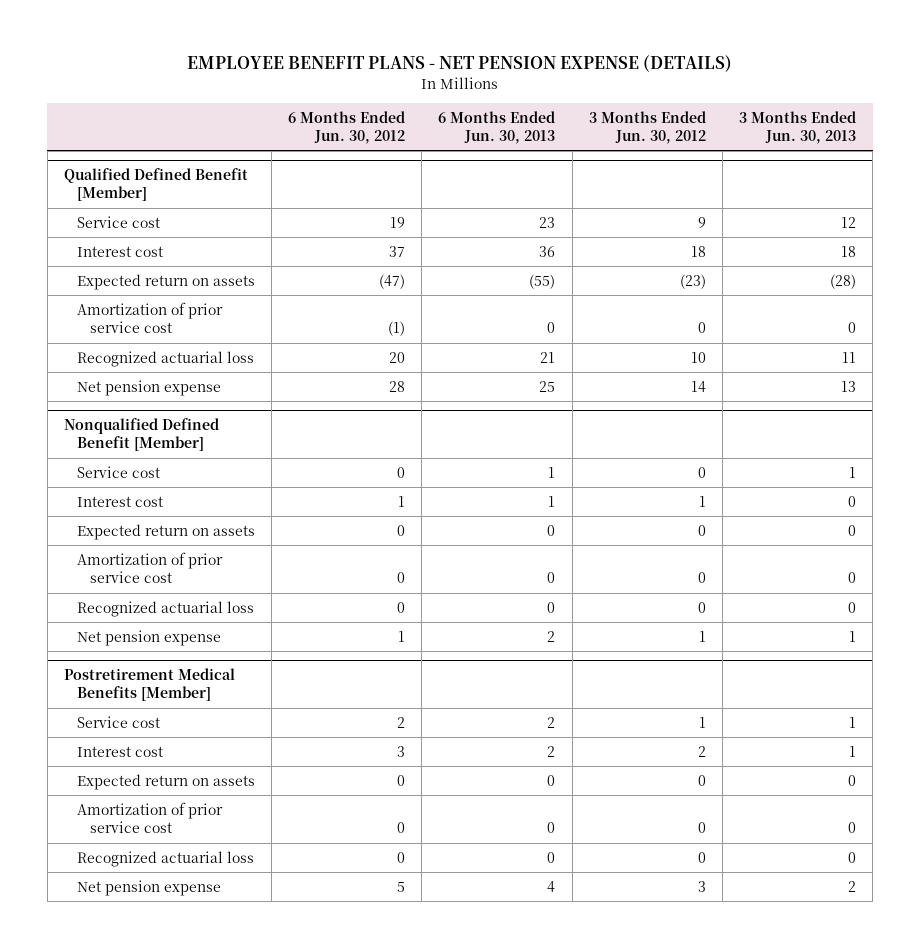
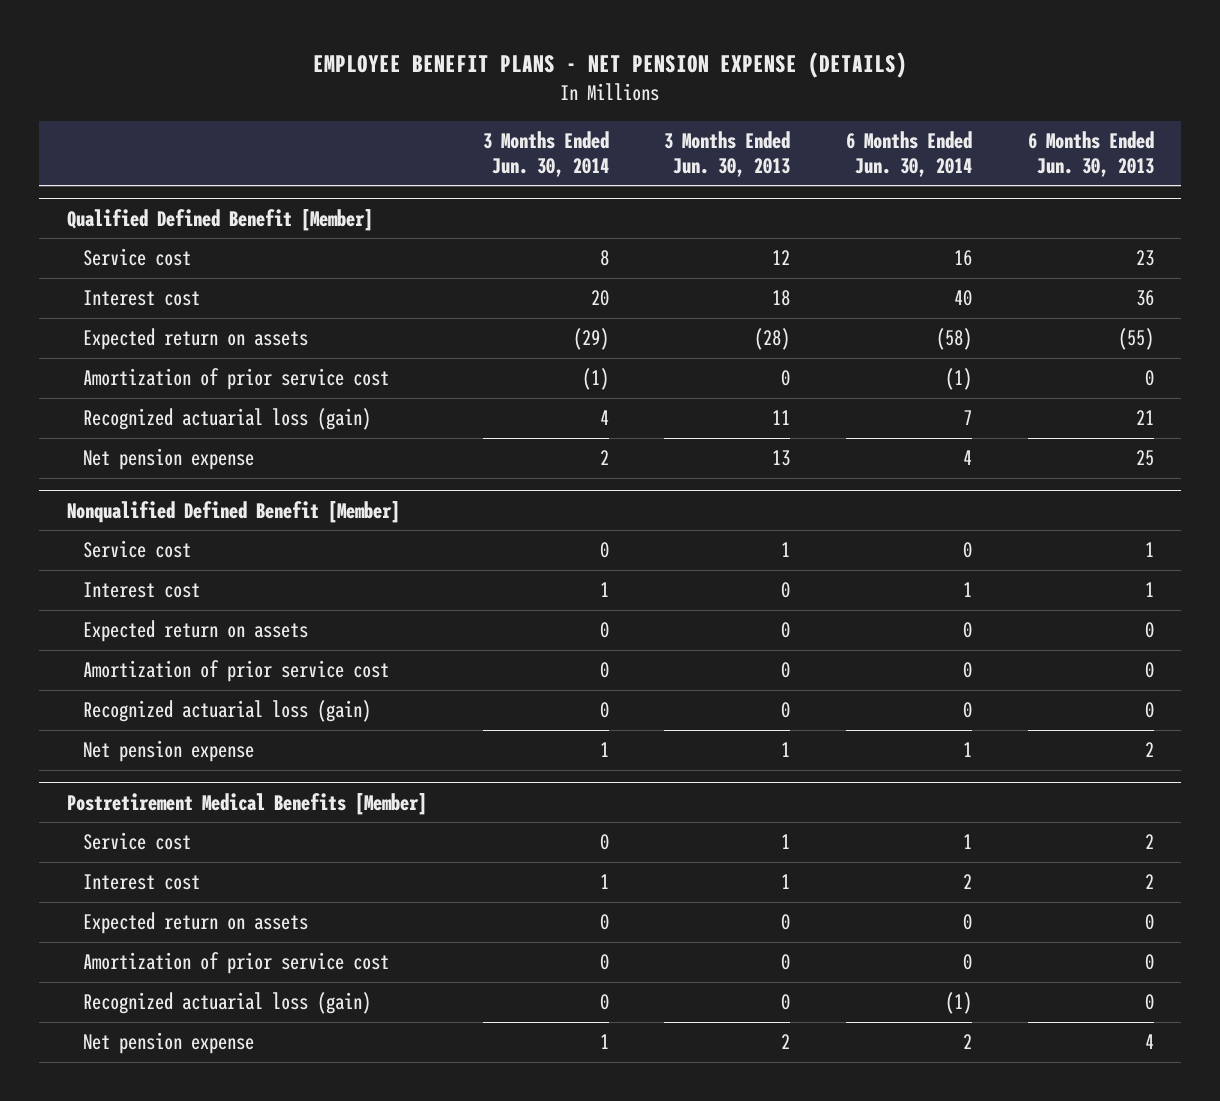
- | 6 Months Ended Jun. 30, 2012 | 6 Months Ended Jun. 30, 2013 | 3 Months Ended Jun. 30, 2012 | 3 Months Ended Jun. 30, 2013
+ | 3 Months Ended Jun. 30, 2014 | 3 Months Ended Jun. 30, 2013 | 6 Months Ended Jun. 30, 2014 | 6 Months Ended Jun. 30, 2013
@ Qualified Defined Benefit [Member]
- Recognized actuarial loss | 20 | 21 | 10 | 11
+ Recognized actuarial loss (gain) | 4 | 11 | 7 | 21
@ Nonqualified Defined Benefit [Member]
- Recognized actuarial loss | 0 | 0 | 0 | 0
+ Recognized actuarial loss (gain) | 0 | 0 | 0 | 0
@ Postretirement Medical Benefits [Member]
- Recognized actuarial loss | 0 | 0 | 0 | 0
+ Recognized actuarial loss (gain) | 0 | 0 | (1) | 0

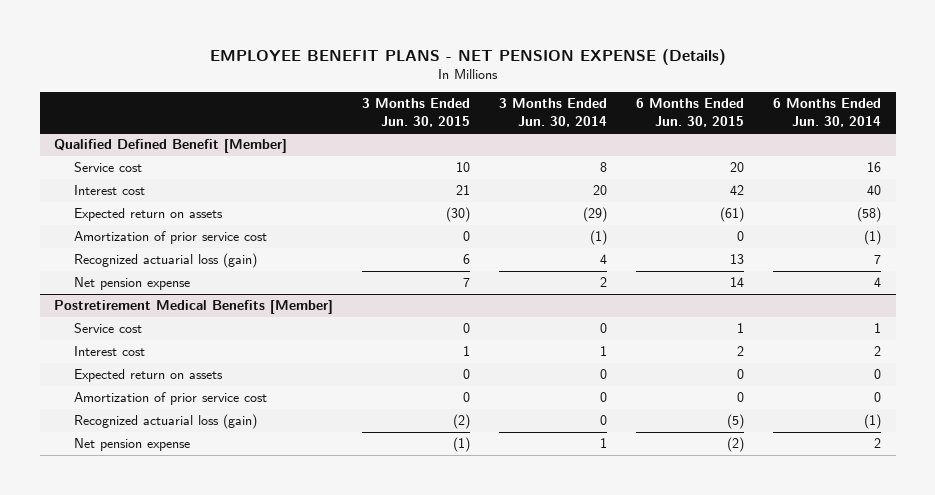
- EMPLOYEE BENEFIT PLANS - NET PENSION EXPENSE (DETAILS)
+ EMPLOYEE BENEFIT PLANS - NET PENSION EXPENSE (Details)
- | 3 Months Ended Jun. 30, 2014 | 3 Months Ended Jun. 30, 2013 | 6 Months Ended Jun. 30, 2014 | 6 Months Ended Jun. 30, 2013
+ | 3 Months Ended Jun. 30, 2015 | 3 Months Ended Jun. 30, 2014 | 6 Months Ended Jun. 30, 2015 | 6 Months Ended Jun. 30, 2014
- Nonqualified Defined Benefit [Member]
- Service cost | 0 | 1 | 0 | 1
- Interest cost | 1 | 0 | 1 | 1
- Expected return on assets | 0 | 0 | 0 | 0
- Amortization of prior service cost | 0 | 0 | 0 | 0
- Recognized actuarial loss (gain) | 0 | 0 | 0 | 0
- Net pension expense | 1 | 1 | 1 | 2

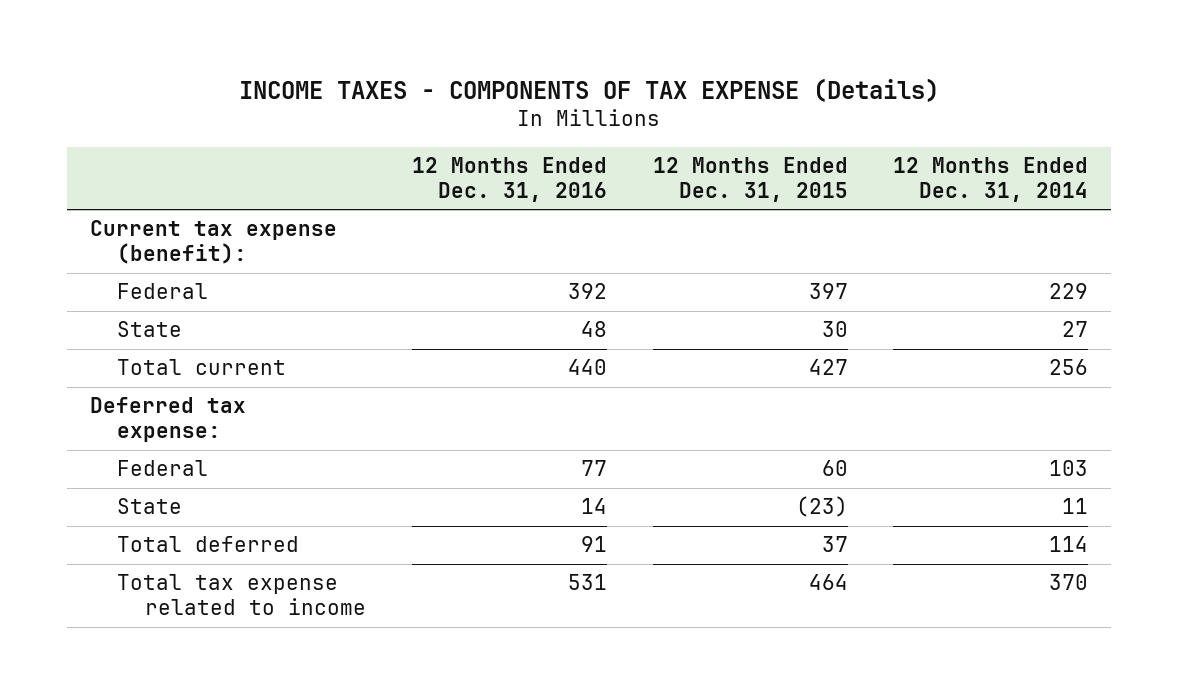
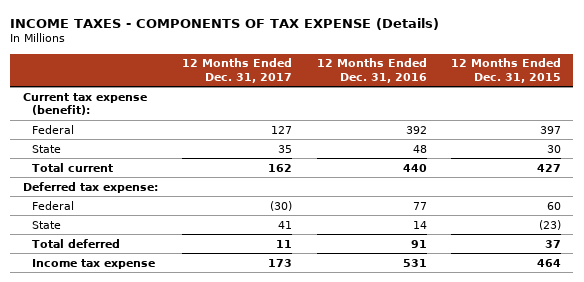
- | 12 Months Ended Dec. 31, 2016 | 12 Months Ended Dec. 31, 2015 | 12 Months Ended Dec. 31, 2014
+ | 12 Months Ended Dec. 31, 2017 | 12 Months Ended Dec. 31, 2016 | 12 Months Ended Dec. 31, 2015
- Total tax expense related to income | 531 | 464 | 370
+ Income tax expense | 173 | 531 | 464

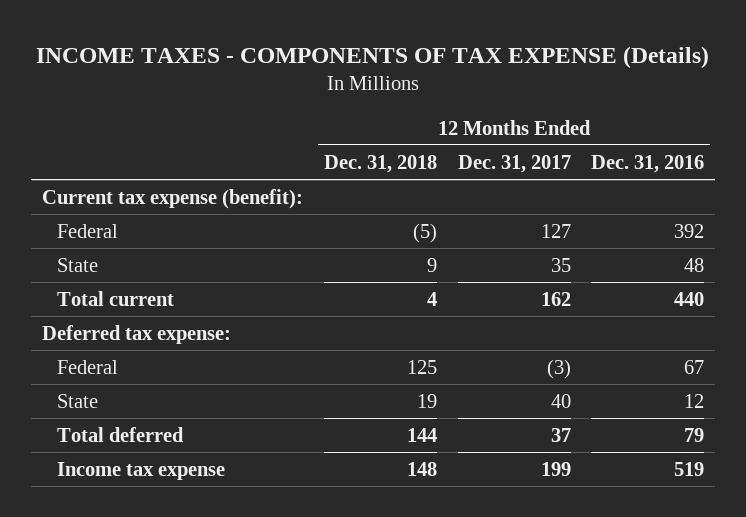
- | 12 Months Ended Dec. 31, 2017 | 12 Months Ended Dec. 31, 2016 | 12 Months Ended Dec. 31, 2015
+ | 12 Months Ended Dec. 31, 2018 | 12 Months Ended Dec. 31, 2017 | 12 Months Ended Dec. 31, 2016
- Federal | (30) | 77 | 60
- State | 41 | 14 | (23)
- Total deferred | 11 | 91 | 37
- Income tax expense | 173 | 531 | 464
+ Federal | 125 | (3) | 67
+ State | 19 | 40 | 12
+ Total deferred | 144 | 37 | 79
+ Income tax expense | 148 | 199 | 519

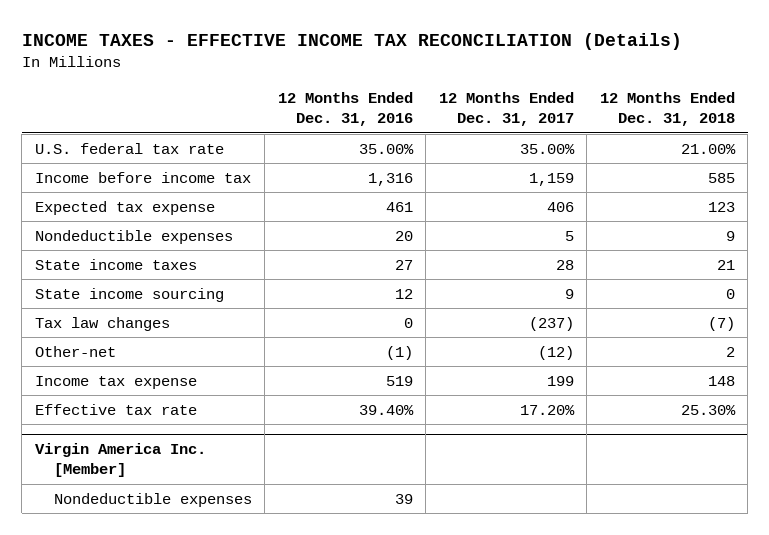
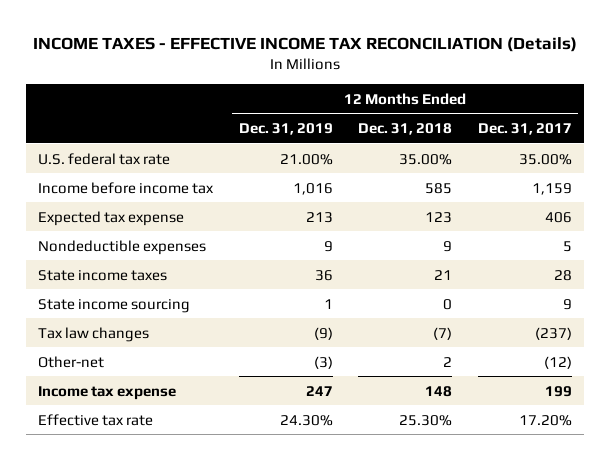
- | 12 Months Ended Dec. 31, 2016 | 12 Months Ended Dec. 31, 2017 | 12 Months Ended Dec. 31, 2018
+ | 12 Months Ended Dec. 31, 2019 | 12 Months Ended Dec. 31, 2018 | 12 Months Ended Dec. 31, 2017
- U.S. federal tax rate | 35.00% | 35.00% | 21.00%
+ U.S. federal tax rate | 21.00% | 35.00% | 35.00%
- Virgin America Inc. [Member]
- Nondeductible expenses | 39 | |

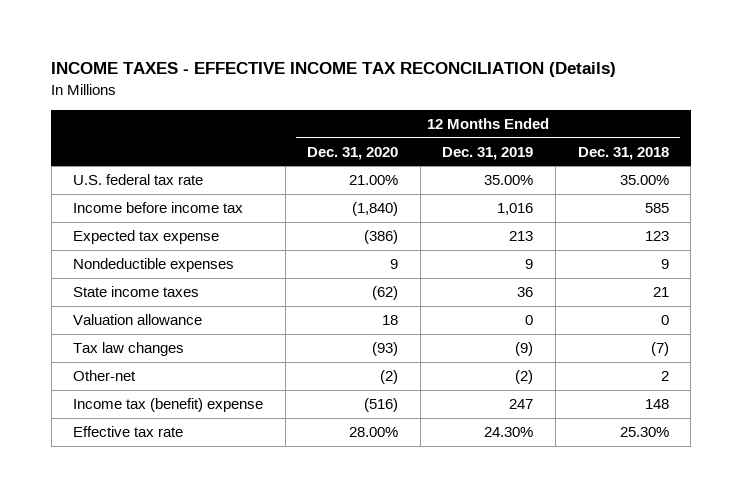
- | 12 Months Ended Dec. 31, 2019 | 12 Months Ended Dec. 31, 2018 | 12 Months Ended Dec. 31, 2017
+ | 12 Months Ended Dec. 31, 2020 | 12 Months Ended Dec. 31, 2019 | 12 Months Ended Dec. 31, 2018
- U.S. federal tax rate | 21.00% | 35.00% | 35.00%
+ U.S. federal tax rate | 21.00% | 35.00% | 35.00%
- State income sourcing | 1 | 0 | 9
+ Valuation allowance | 18 | 0 | 0
- Other-net | (3) | 2 | (12)
- Income tax expense | 247 | 148 | 199
+ Other-net | (2) | (2) | 2
+ Income tax (benefit) expense | (516) | 247 | 148

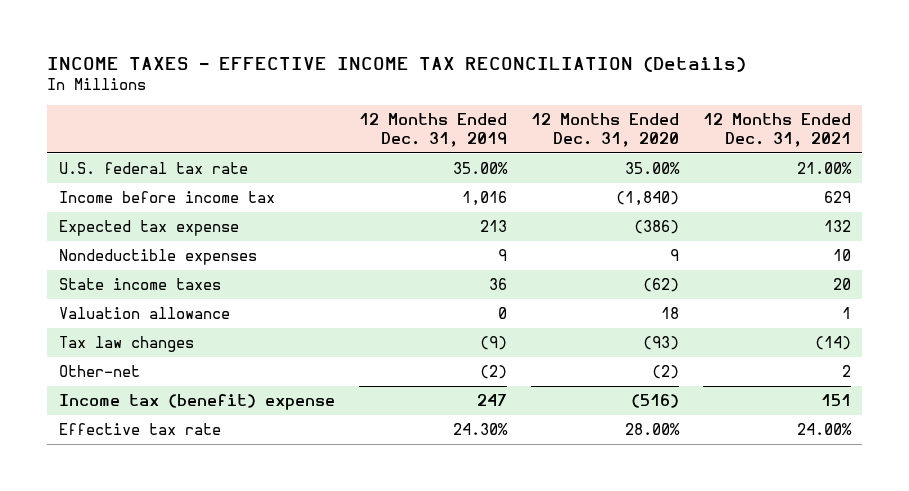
- | 12 Months Ended Dec. 31, 2020 | 12 Months Ended Dec. 31, 2019 | 12 Months Ended Dec. 31, 2018
+ | 12 Months Ended Dec. 31, 2019 | 12 Months Ended Dec. 31, 2020 | 12 Months Ended Dec. 31, 2021
- U.S. federal tax rate | 21.00% | 35.00% | 35.00%
+ U.S. federal tax rate | 35.00% | 35.00% | 21.00%

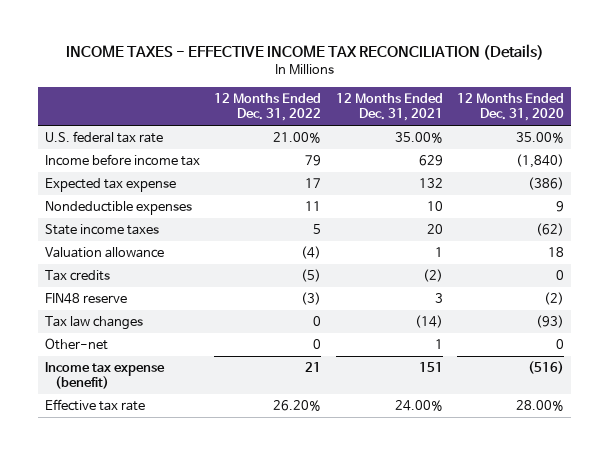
- | 12 Months Ended Dec. 31, 2019 | 12 Months Ended Dec. 31, 2020 | 12 Months Ended Dec. 31, 2021
+ | 12 Months Ended Dec. 31, 2022 | 12 Months Ended Dec. 31, 2021 | 12 Months Ended Dec. 31, 2020
- U.S. federal tax rate | 35.00% | 35.00% | 21.00%
+ U.S. federal tax rate | 21.00% | 35.00% | 35.00%
+ Tax credits | (5) | (2) | 0
+ FIN48 reserve | (3) | 3 | (2)
- Other-net | (2) | (2) | 2
- Income tax (benefit) expense | 247 | (516) | 151
+ Other-net | 0 | 1 | 0
+ Income tax expense (benefit) | 21 | 151 | (516)

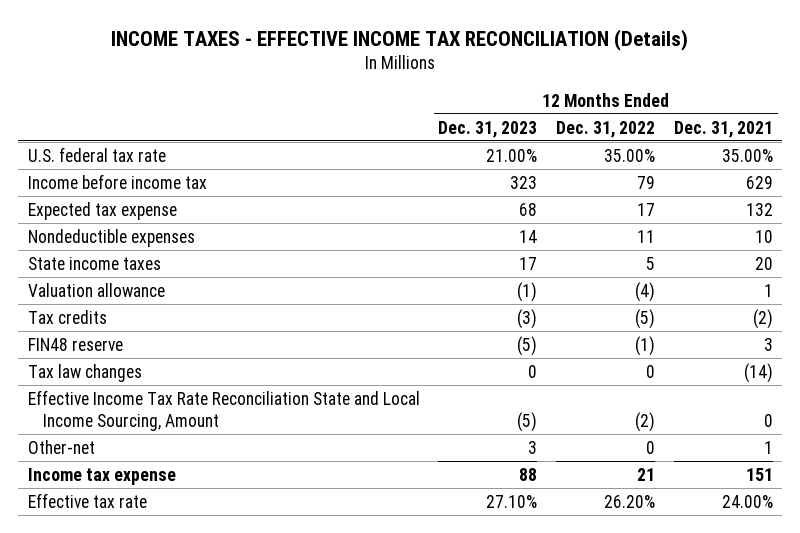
- | 12 Months Ended Dec. 31, 2022 | 12 Months Ended Dec. 31, 2021 | 12 Months Ended Dec. 31, 2020
+ | 12 Months Ended Dec. 31, 2023 | 12 Months Ended Dec. 31, 2022 | 12 Months Ended Dec. 31, 2021
- U.S. federal tax rate | 21.00% | 35.00% | 35.00%
+ U.S. federal tax rate | 21.00% | 35.00% | 35.00%
- FIN48 reserve | (3) | 3 | (2)
+ FIN48 reserve | (5) | (1) | 3
+ Effective Income Tax Rate Reconciliation State and Local Income Sourcing, Amount | (5) | (2) | 0
- Income tax expense (benefit) | 21 | 151 | (516)
+ Income tax expense | 88 | 21 | 151

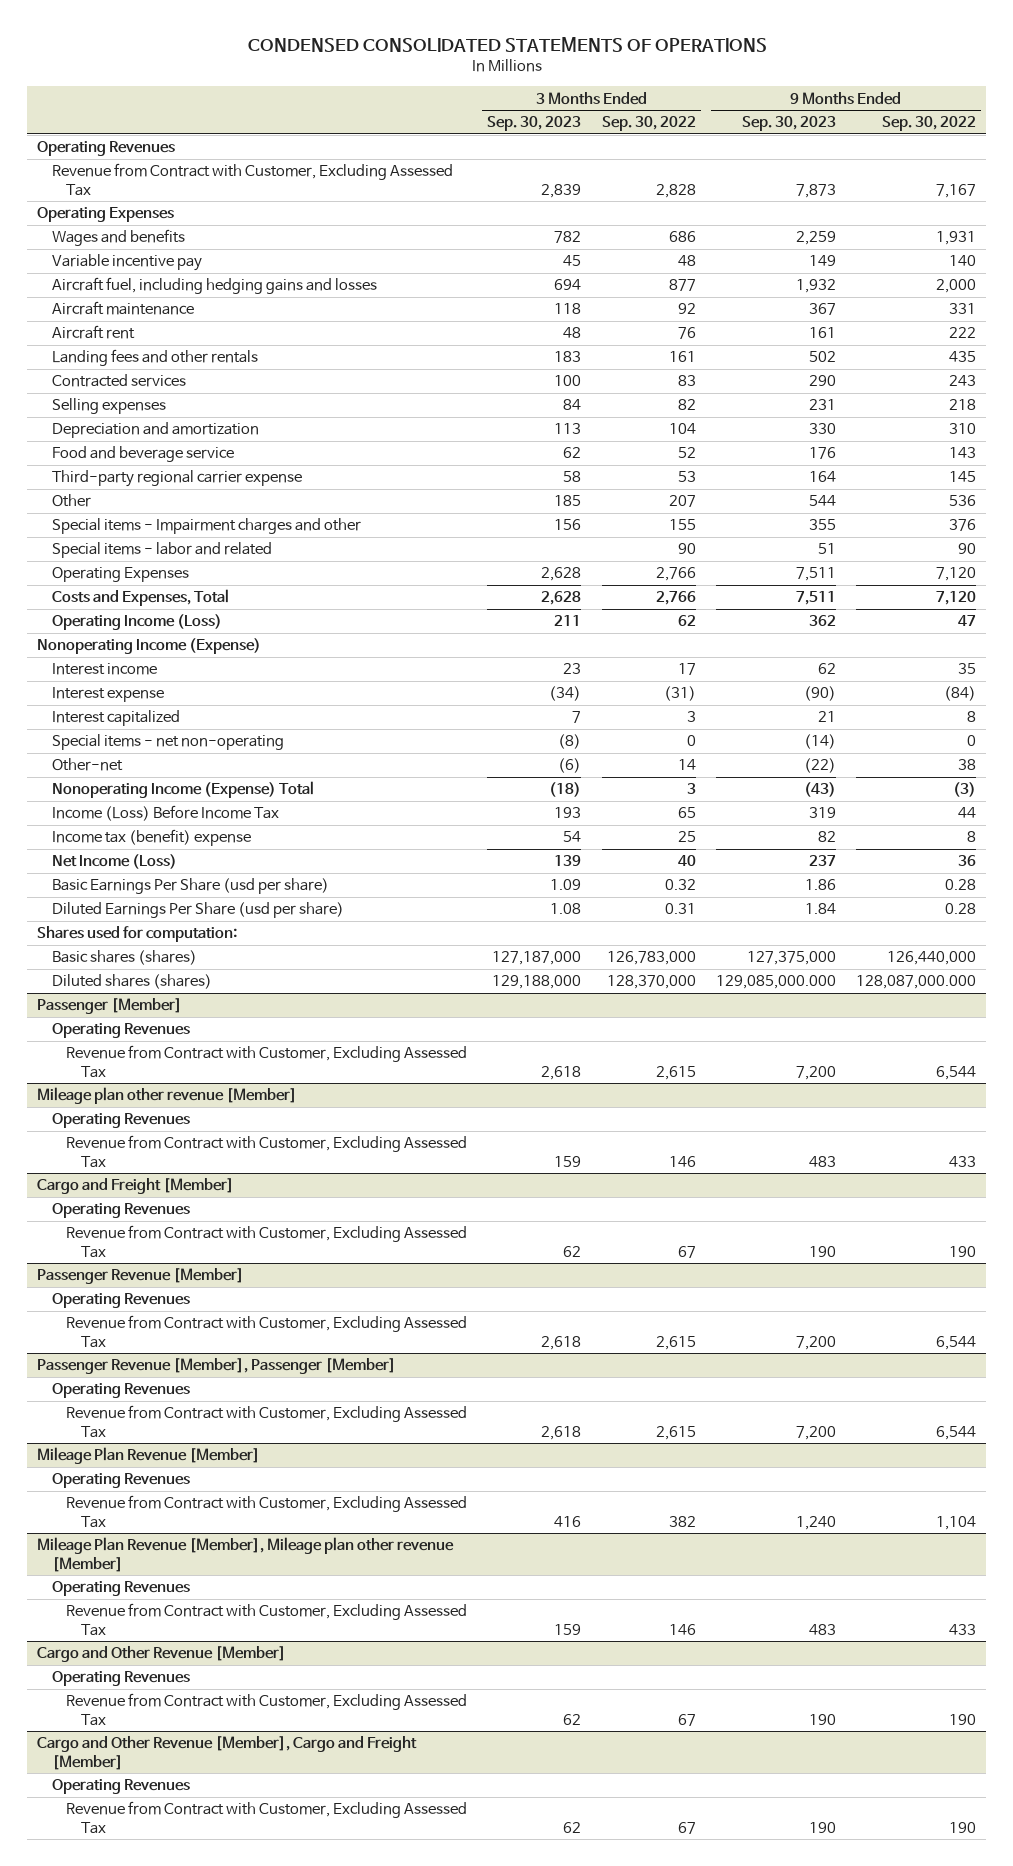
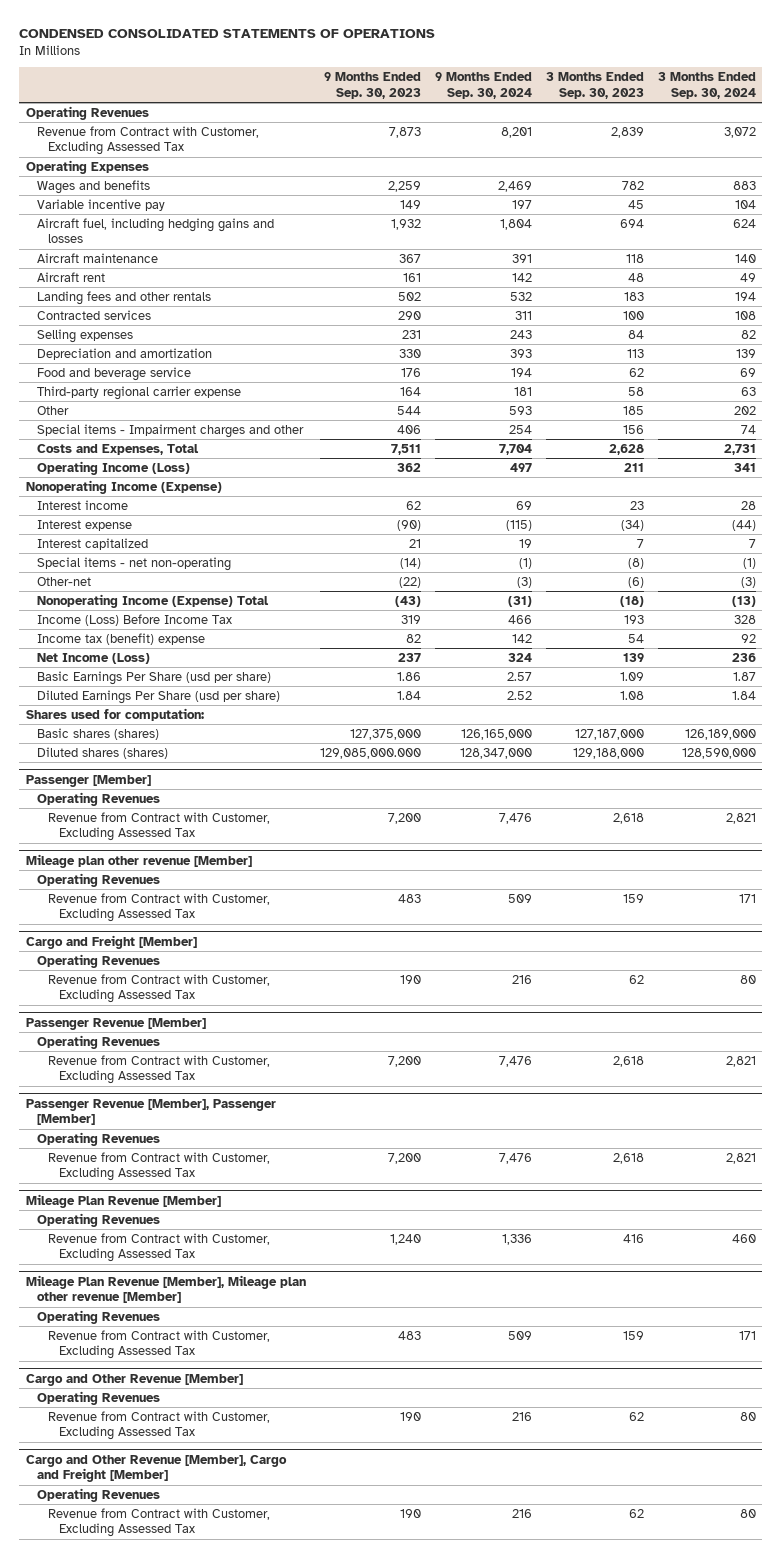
- | 3 Months Ended Sep. 30, 2023 | 3 Months Ended Sep. 30, 2022 | 9 Months Ended Sep. 30, 2023 | 9 Months Ended Sep. 30, 2022
+ | 9 Months Ended Sep. 30, 2023 | 9 Months Ended Sep. 30, 2024 | 3 Months Ended Sep. 30, 2023 | 3 Months Ended Sep. 30, 2024
- Special items - Impairment charges and other | 156 | 155 | 355 | 376
- Special items - labor and related | | 90 | 51 | 90
- Operating Expenses | 2,628 | 2,766 | 7,511 | 7,120
+ Special items - Impairment charges and other | 406 | 254 | 156 | 74

